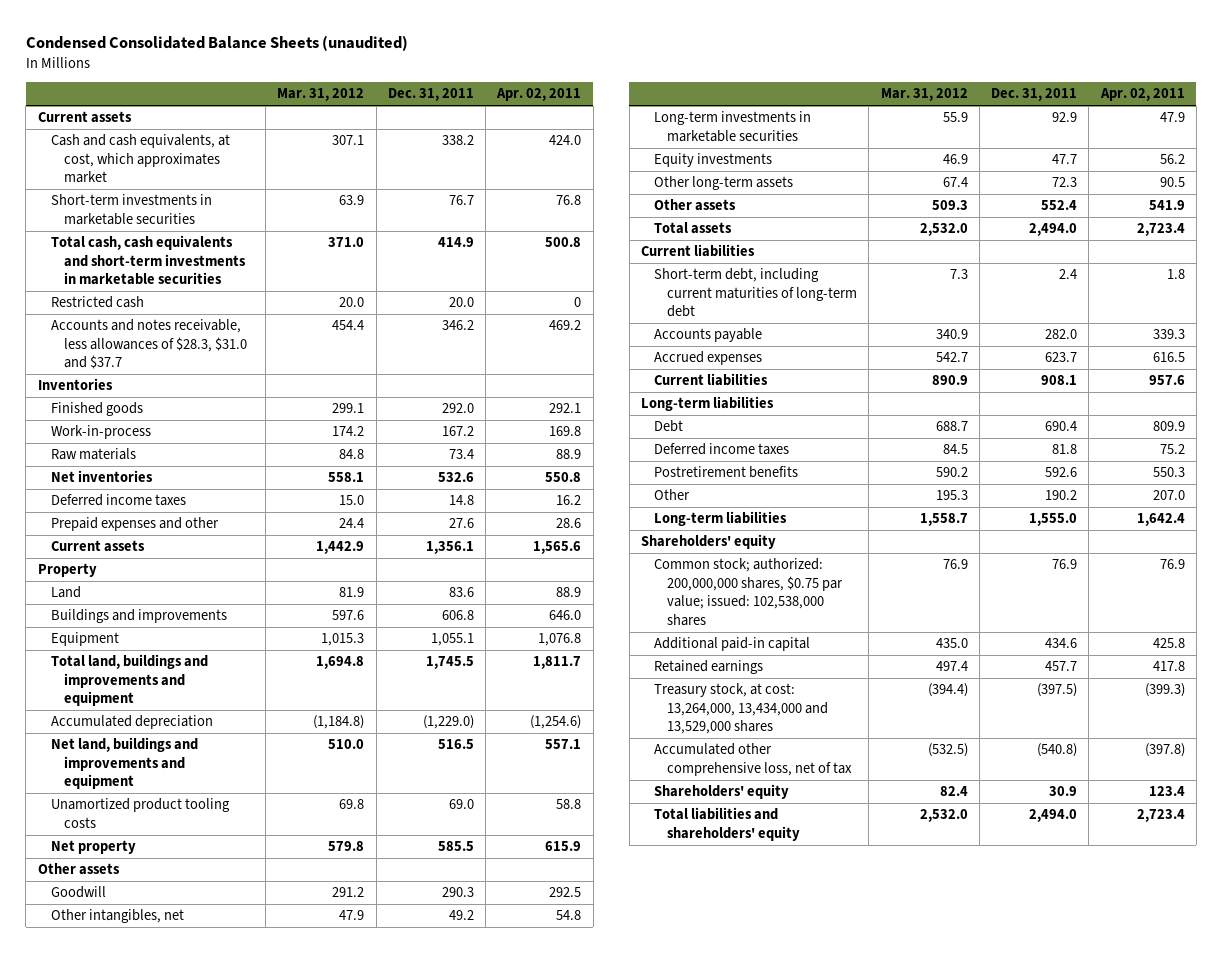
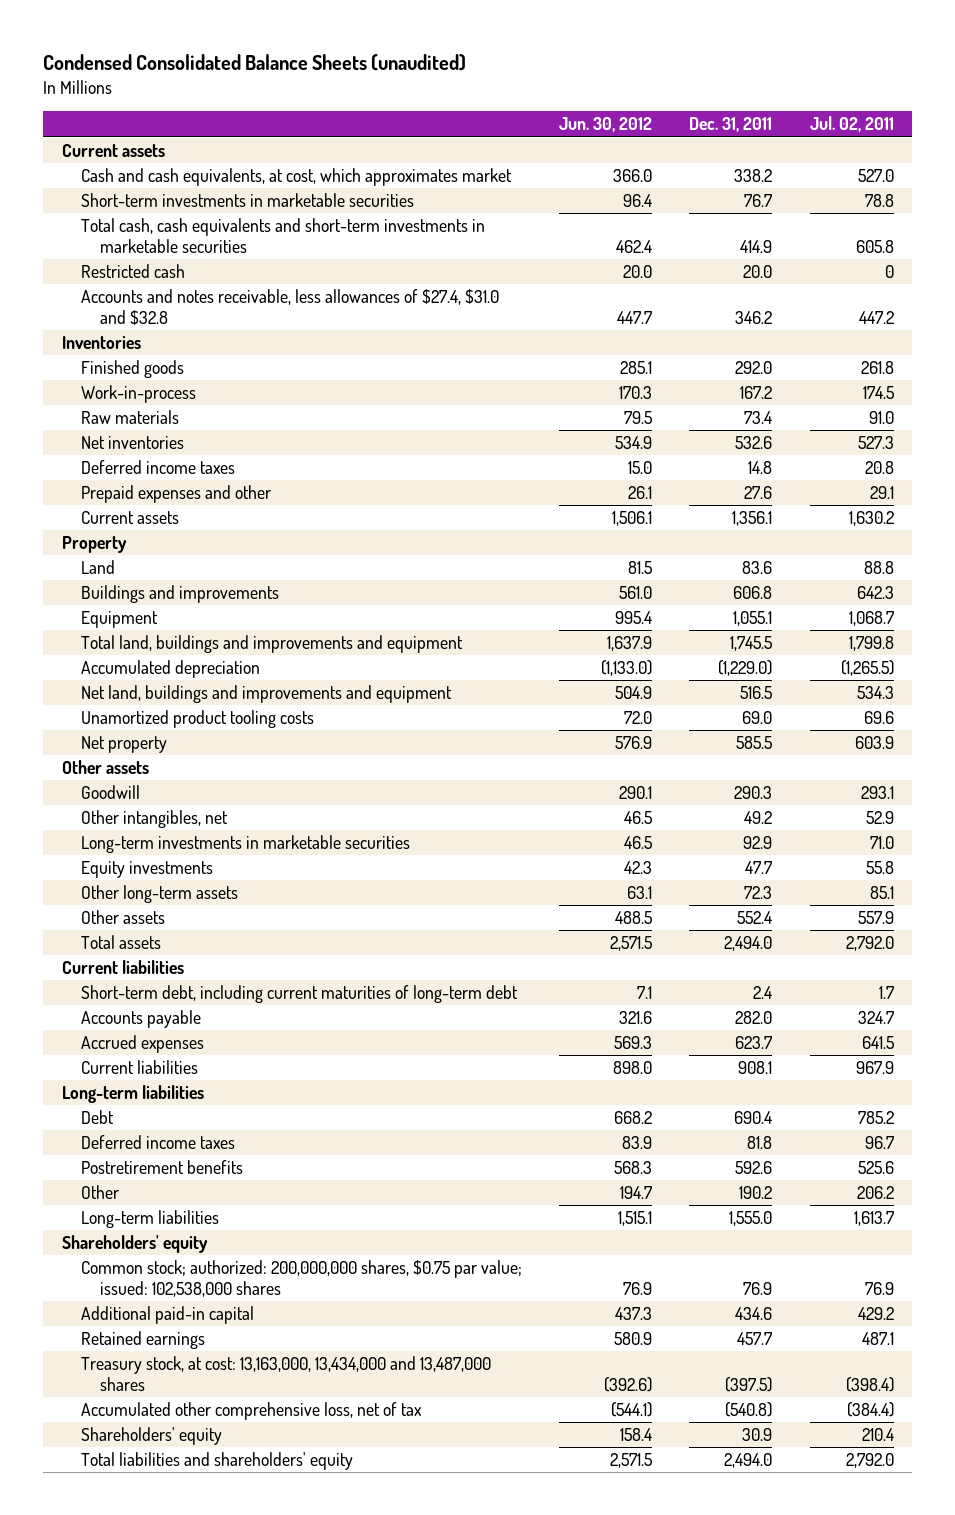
- | Mar. 31, 2012 | Dec. 31, 2011 | Apr. 02, 2011
+ | Jun. 30, 2012 | Dec. 31, 2011 | Jul. 02, 2011
- Accounts and notes receivable, less allowances of $28.3, $31.0 and $37.7 | 454.4 | 346.2 | 469.2
+ Accounts and notes receivable, less allowances of $27.4, $31.0 and $32.8 | 447.7 | 346.2 | 447.2
- Treasury stock, at cost: 13,264,000, 13,434,000 and 13,529,000 shares | (394.4) | (397.5) | (399.3)
+ Treasury stock, at cost: 13,163,000, 13,434,000 and 13,487,000 shares | (392.6) | (397.5) | (398.4)

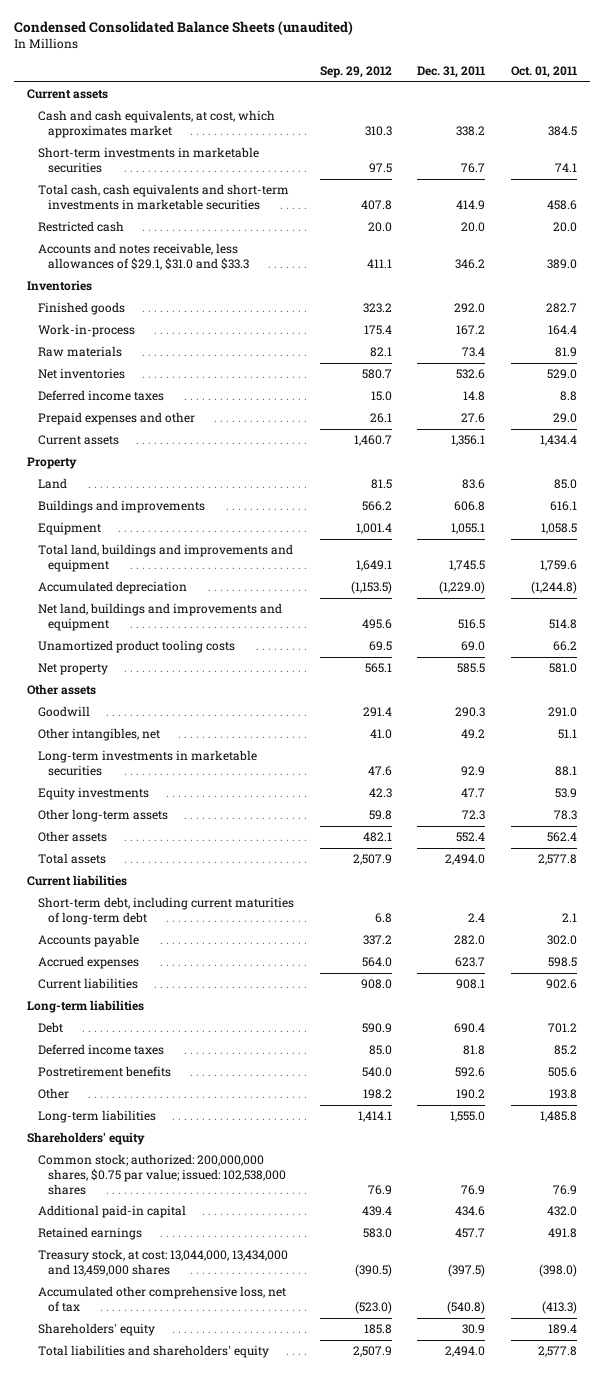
- | Jun. 30, 2012 | Dec. 31, 2011 | Jul. 02, 2011
+ | Sep. 29, 2012 | Dec. 31, 2011 | Oct. 01, 2011
- Accounts and notes receivable, less allowances of $27.4, $31.0 and $32.8 | 447.7 | 346.2 | 447.2
+ Accounts and notes receivable, less allowances of $29.1, $31.0 and $33.3 | 411.1 | 346.2 | 389.0
- Treasury stock, at cost: 13,163,000, 13,434,000 and 13,487,000 shares | (392.6) | (397.5) | (398.4)
+ Treasury stock, at cost: 13,044,000, 13,434,000 and 13,459,000 shares | (390.5) | (397.5) | (398.0)

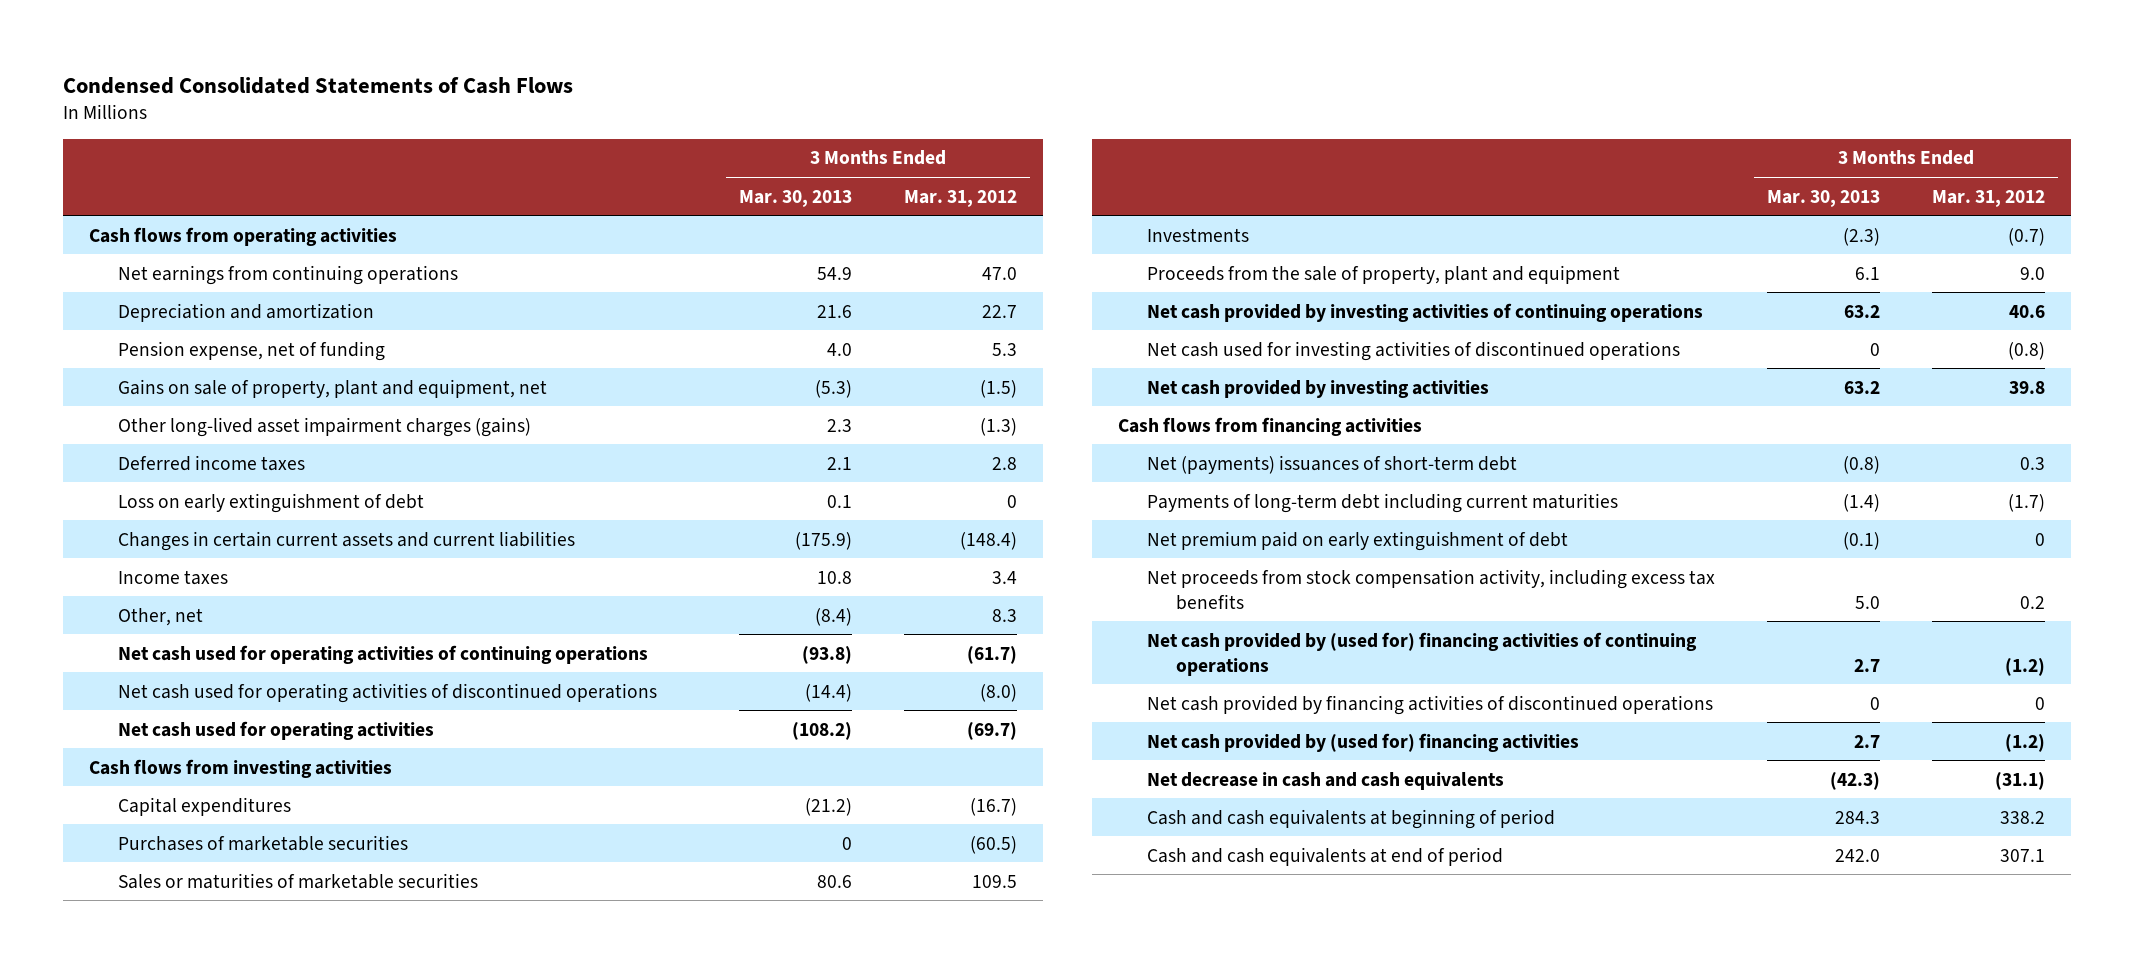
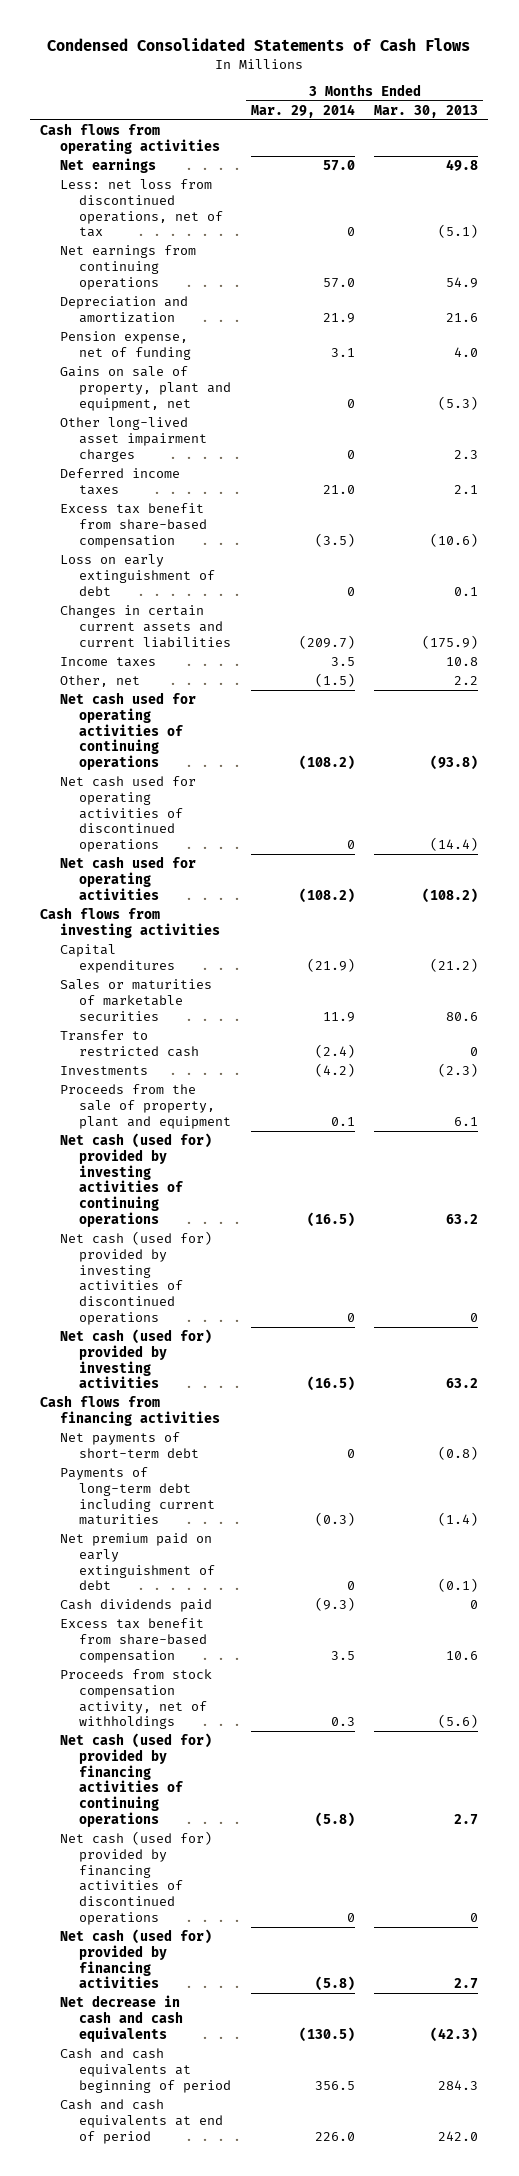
- | 3 Months Ended Mar. 30, 2013 | 3 Months Ended Mar. 31, 2012
+ | 3 Months Ended Mar. 29, 2014 | 3 Months Ended Mar. 30, 2013
+ Net earnings | 57.0 | 49.8
+ Less: net loss from discontinued operations, net of tax | 0 | (5.1)
- Other long-lived asset impairment charges (gains) | 2.3 | (1.3)
+ Other long-lived asset impairment charges | 0 | 2.3
+ Excess tax benefit from share-based compensation | (3.5) | (10.6)
- Other, net | (8.4) | 8.3
+ Other, net | (1.5) | 2.2
- Purchases of marketable securities | 0 | (60.5)
+ Transfer to restricted cash | (2.4) | 0
- Net cash provided by investing activities of continuing operations | 63.2 | 40.6
- Net cash used for investing activities of discontinued operations | 0 | (0.8)
- Net cash provided by investing activities | 63.2 | 39.8
+ Net cash (used for) provided by investing activities of continuing operations | (16.5) | 63.2
+ Net cash (used for) provided by investing activities of discontinued operations | 0 | 0
+ Net cash (used for) provided by investing activities | (16.5) | 63.2
- Net (payments) issuances of short-term debt | (0.8) | 0.3
+ Net payments of short-term debt | 0 | (0.8)
- Net proceeds from stock compensation activity, including excess tax benefits | 5.0 | 0.2
- Net cash provided by (used for) financing activities of continuing operations | 2.7 | (1.2)
- Net cash provided by financing activities of discontinued operations | 0 | 0
- Net cash provided by (used for) financing activities | 2.7 | (1.2)
+ Cash dividends paid | (9.3) | 0
+ Excess tax benefit from share-based compensation | 3.5 | 10.6
+ Proceeds from stock compensation activity, net of withholdings | 0.3 | (5.6)
+ Net cash (used for) provided by financing activities of continuing operations | (5.8) | 2.7
+ Net cash (used for) provided by financing activities of discontinued operations | 0 | 0
+ Net cash (used for) provided by financing activities | (5.8) | 2.7

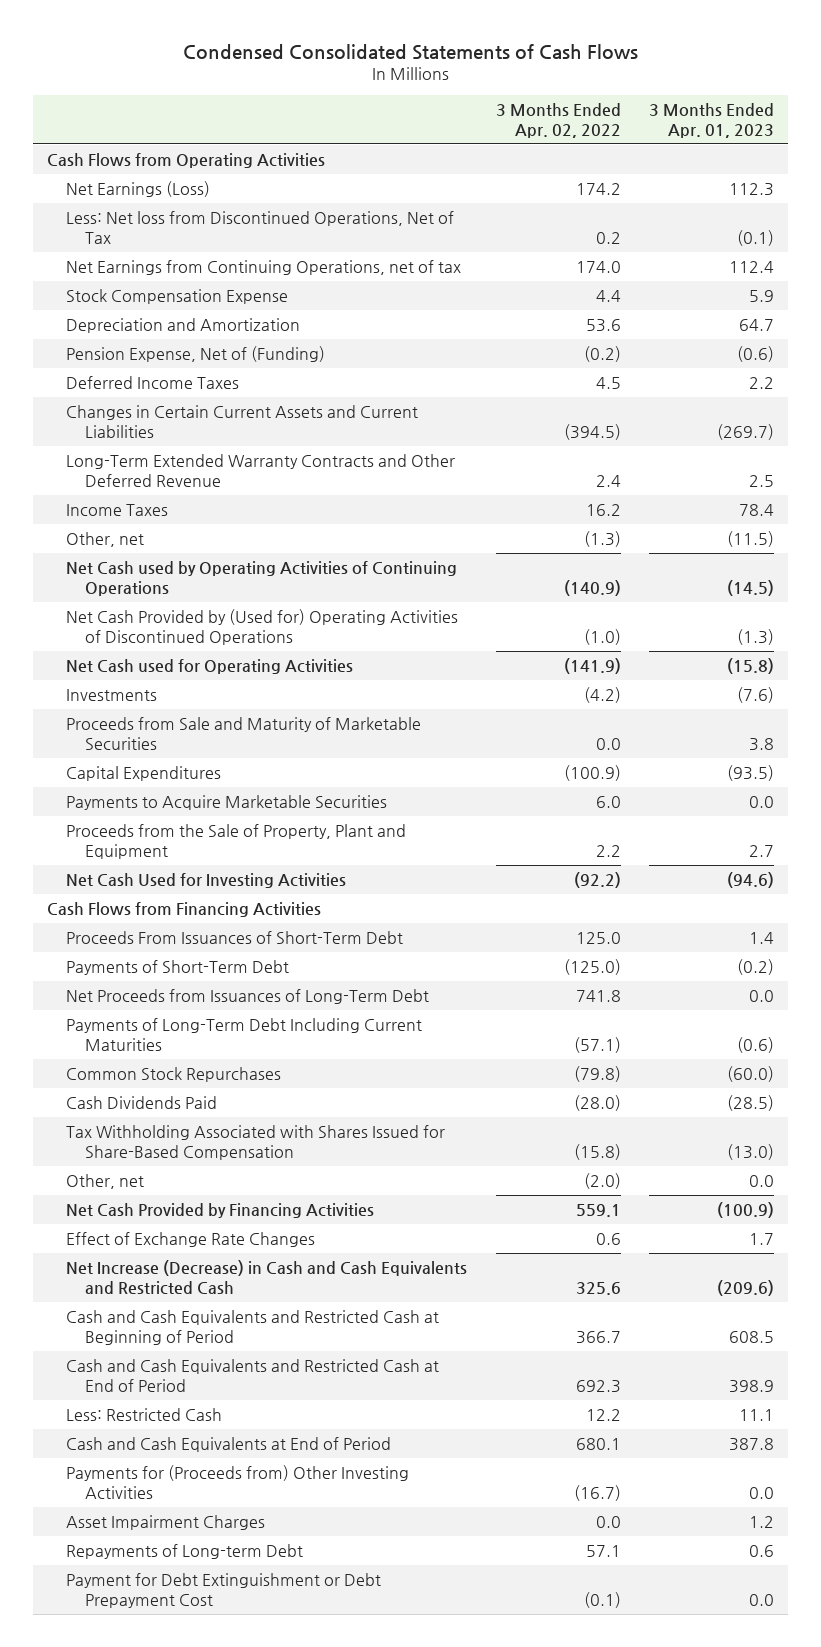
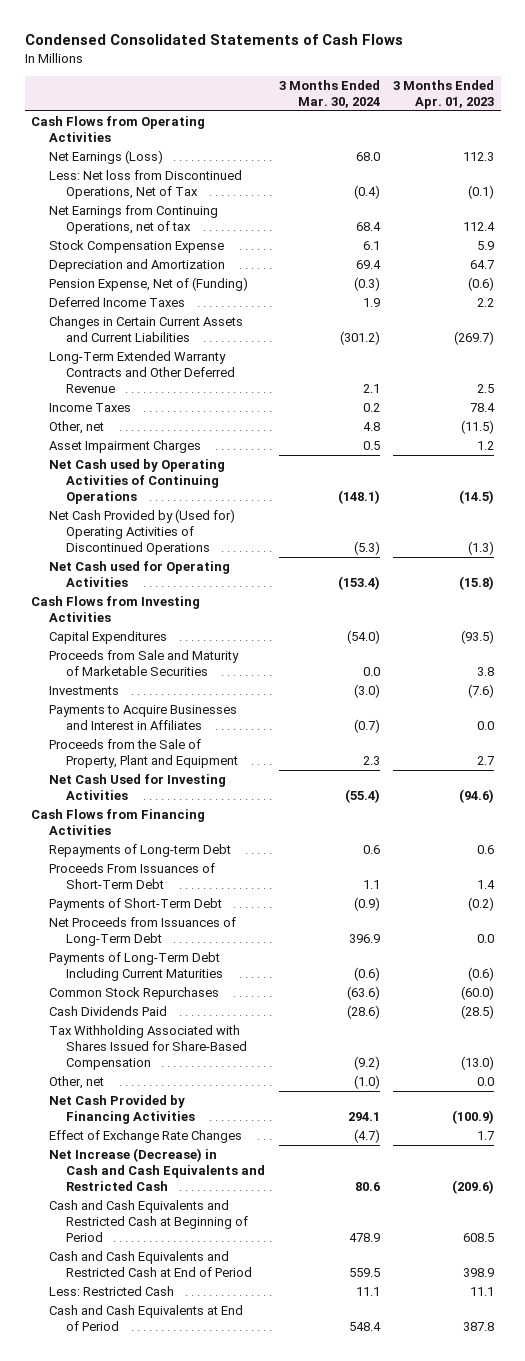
- | 3 Months Ended Apr. 02, 2022 | 3 Months Ended Apr. 01, 2023
+ | 3 Months Ended Mar. 30, 2024 | 3 Months Ended Apr. 01, 2023
moved up: Asset Impairment Charges | 0.5 | 1.2
+ Cash Flows from Investing Activities
- Payments to Acquire Marketable Securities | 6.0 | 0.0
moved down: Proceeds from Sale and Maturity of Marketable Securities | 0.0 | 3.8
moved down: Investments | (3.0) | (7.6)
+ Payments to Acquire Businesses and Interest in Affiliates | (0.7) | 0.0
moved up: Repayments of Long-term Debt | 0.6 | 0.6
- Payments for (Proceeds from) Other Investing Activities | (16.7) | 0.0
- Payment for Debt Extinguishment or Debt Prepayment Cost | (0.1) | 0.0

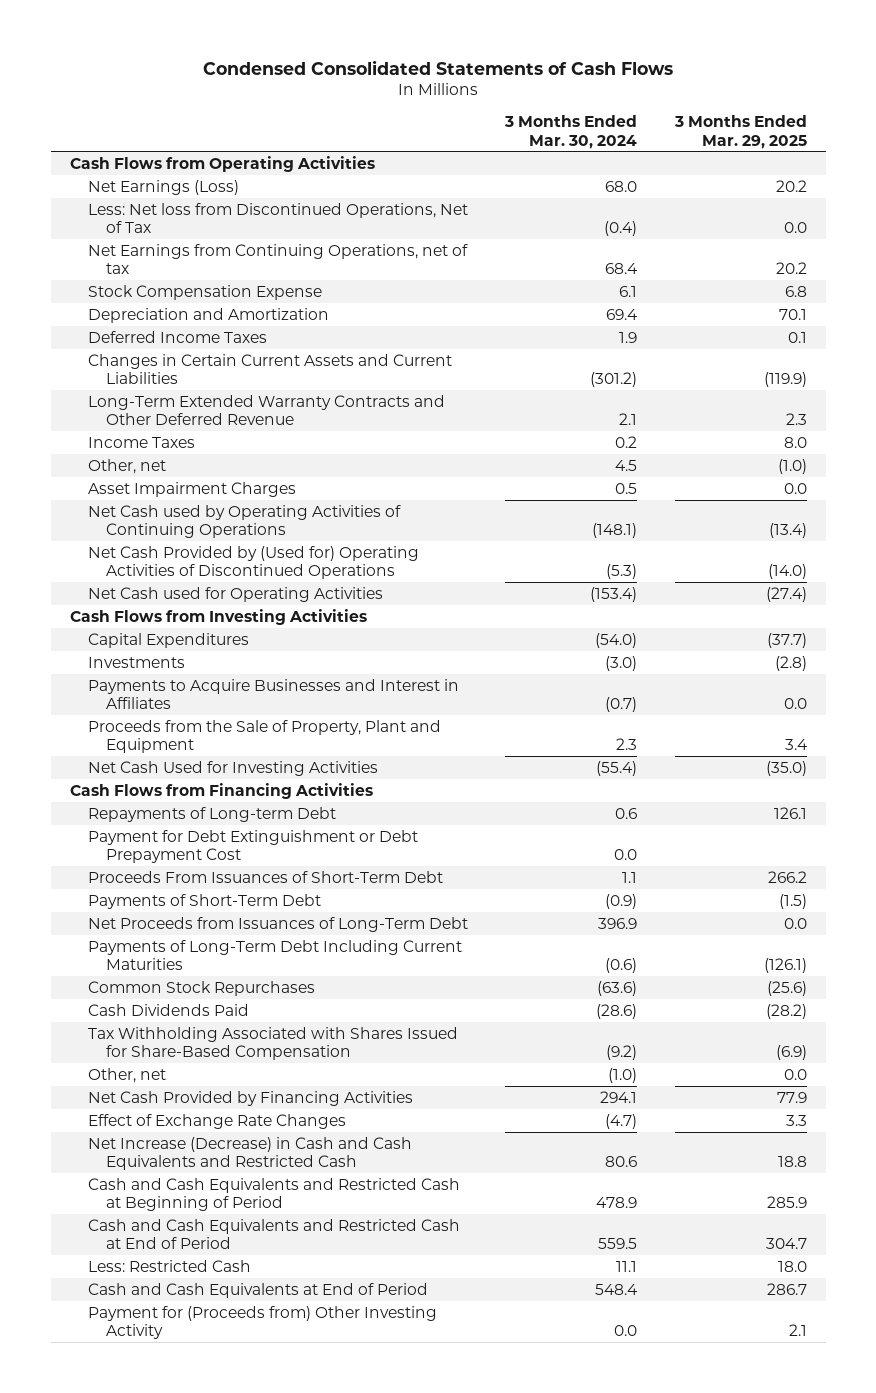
- | 3 Months Ended Mar. 30, 2024 | 3 Months Ended Apr. 01, 2023
+ | 3 Months Ended Mar. 30, 2024 | 3 Months Ended Mar. 29, 2025
- Pension Expense, Net of (Funding) | (0.3) | (0.6)
- Other, net | 4.8 | (11.5)
+ Other, net | 4.5 | (1.0)
- Proceeds from Sale and Maturity of Marketable Securities | 0.0 | 3.8
+ Payment for Debt Extinguishment or Debt Prepayment Cost | 0.0 |
+ Payment for (Proceeds from) Other Investing Activity | 0.0 | 2.1

